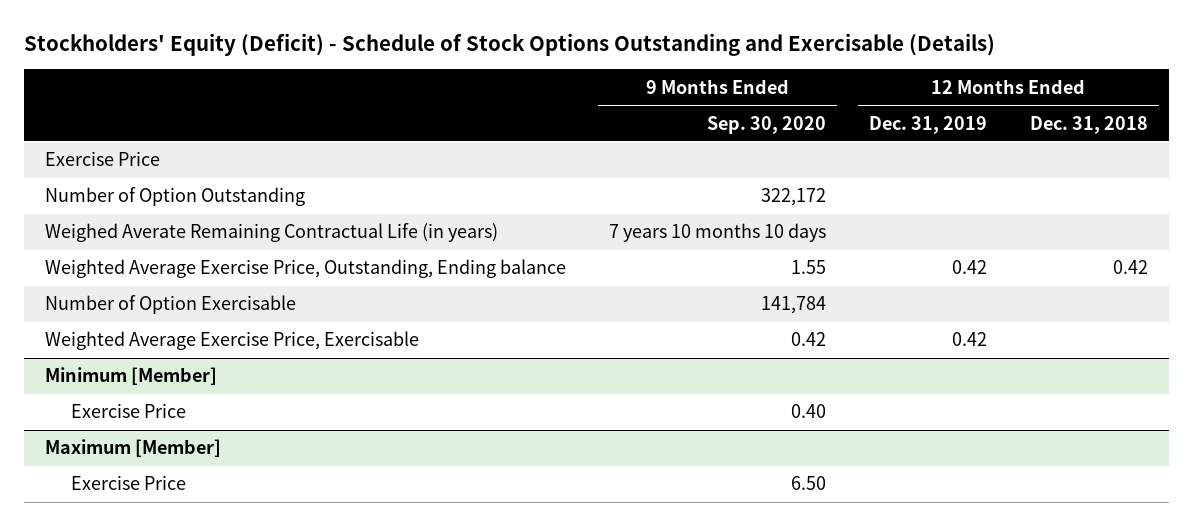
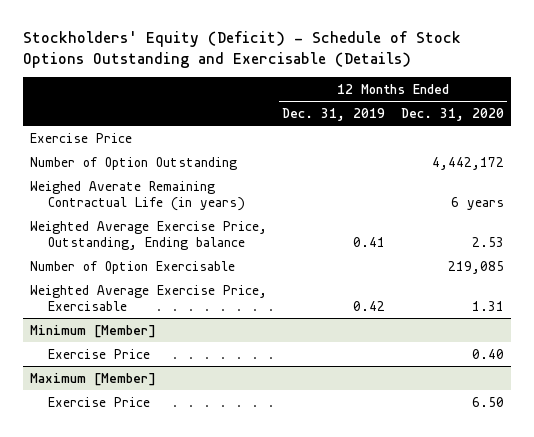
- | 9 Months Ended Sep. 30, 2020 | 12 Months Ended Dec. 31, 2019 | 12 Months Ended Dec. 31, 2018
+ | 12 Months Ended Dec. 31, 2019 | 12 Months Ended Dec. 31, 2020
- Weighted Average Exercise Price, Outstanding, Ending balance | 1.55 | 0.42 | 0.42
+ Weighted Average Exercise Price, Outstanding, Ending balance | 0.41 | 2.53

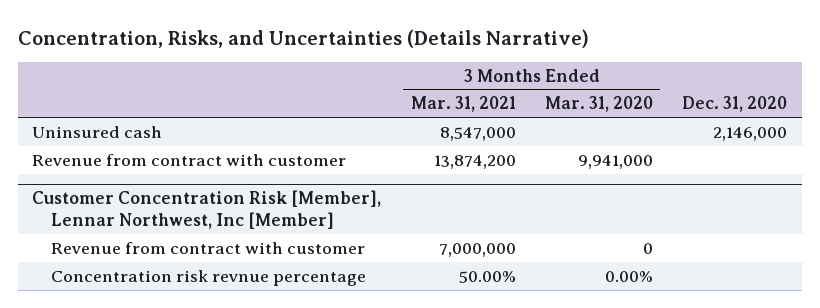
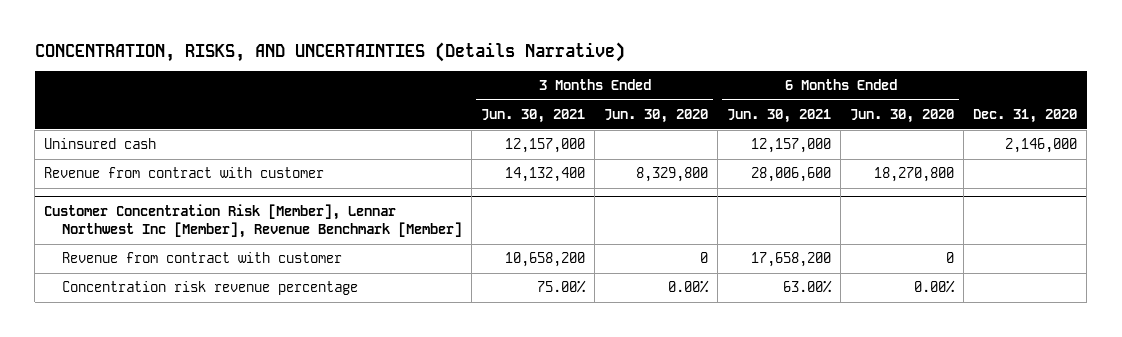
- Concentration, Risks, and Uncertainties (Details Narrative)
+ CONCENTRATION, RISKS, AND UNCERTAINTIES (Details Narrative)
- | 3 Months Ended Mar. 31, 2021 | 3 Months Ended Mar. 31, 2020 | Dec. 31, 2020
+ | 3 Months Ended Jun. 30, 2021 | 3 Months Ended Jun. 30, 2020 | 6 Months Ended Jun. 30, 2021 | 6 Months Ended Jun. 30, 2020 | Dec. 31, 2020
- Customer Concentration Risk [Member], Lennar Northwest, Inc [Member]
+ Customer Concentration Risk [Member], Lennar Northwest Inc [Member], Revenue Benchmark [Member]
- Concentration risk revnue percentage | 50.00% | 0.00% |
+ Concentration risk revenue percentage | 75.00% | 0.00% | 63.00% | 0.00% |

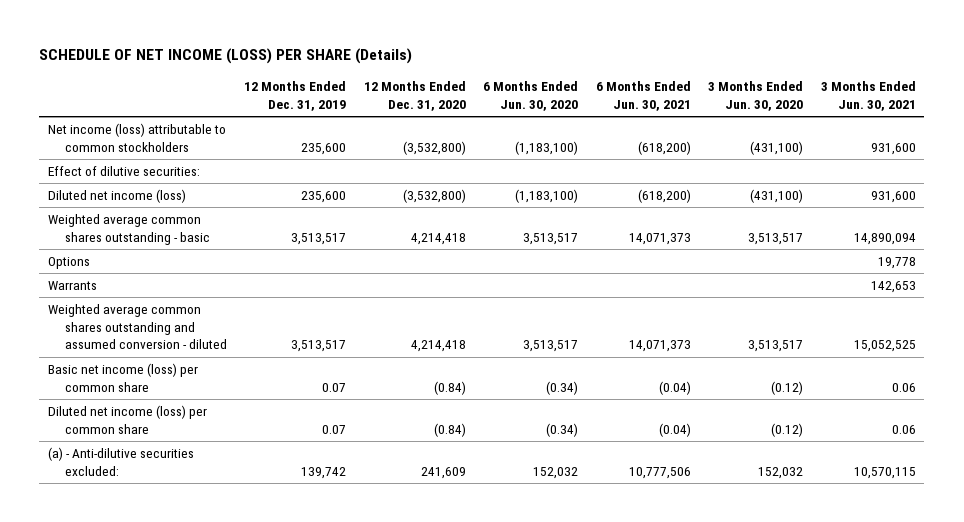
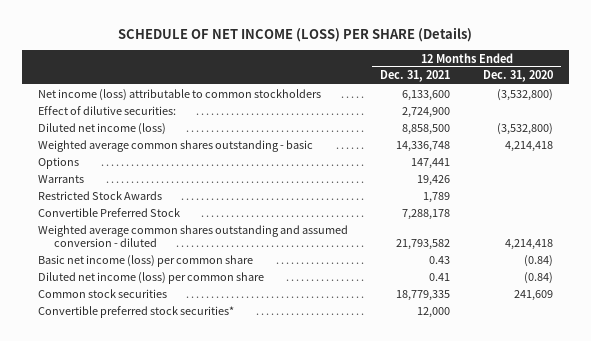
- | 12 Months Ended Dec. 31, 2019 | 12 Months Ended Dec. 31, 2020 | 6 Months Ended Jun. 30, 2020 | 6 Months Ended Jun. 30, 2021 | 3 Months Ended Jun. 30, 2020 | 3 Months Ended Jun. 30, 2021
+ | 12 Months Ended Dec. 31, 2021 | 12 Months Ended Dec. 31, 2020
+ Restricted Stock Awards | 1,789 |
+ Convertible Preferred Stock | 7,288,178 |
- (a) - Anti-dilutive securities excluded: | 139,742 | 241,609 | 152,032 | 10,777,506 | 152,032 | 10,570,115
+ Common stock securities | 18,779,335 | 241,609
+ Convertible preferred stock securities* | 12,000 |

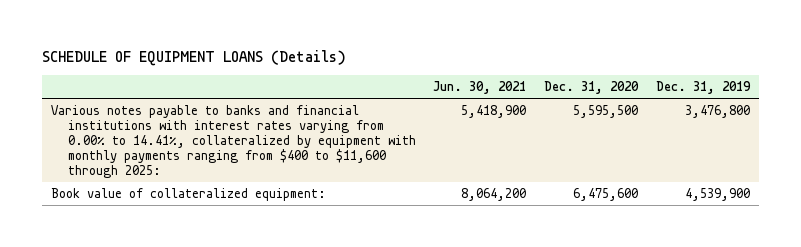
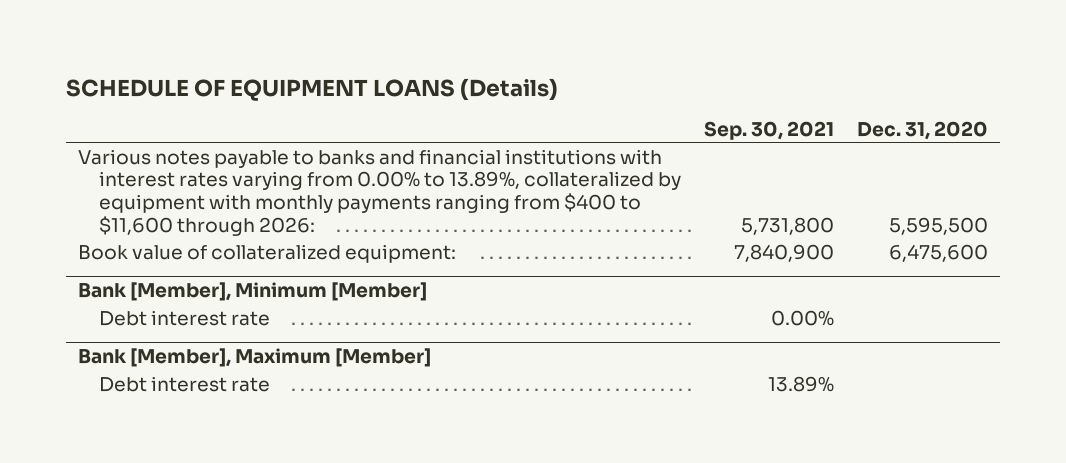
- | Jun. 30, 2021 | Dec. 31, 2020 | Dec. 31, 2019
+ | Sep. 30, 2021 | Dec. 31, 2020
- Various notes payable to banks and financial institutions with interest rates varying from 0.00% to 14.41%, collateralized by equipment with monthly payments ranging from $400 to $11,600 through 2025: | 5,418,900 | 5,595,500 | 3,476,800
+ Various notes payable to banks and financial institutions with interest rates varying from 0.00% to 13.89%, collateralized by equipment with monthly payments ranging from $400 to $11,600 through 2026: | 5,731,800 | 5,595,500
+ Bank [Member], Minimum [Member]
+ Debt interest rate | 0.00% |
+ Bank [Member], Maximum [Member]
+ Debt interest rate | 13.89% |

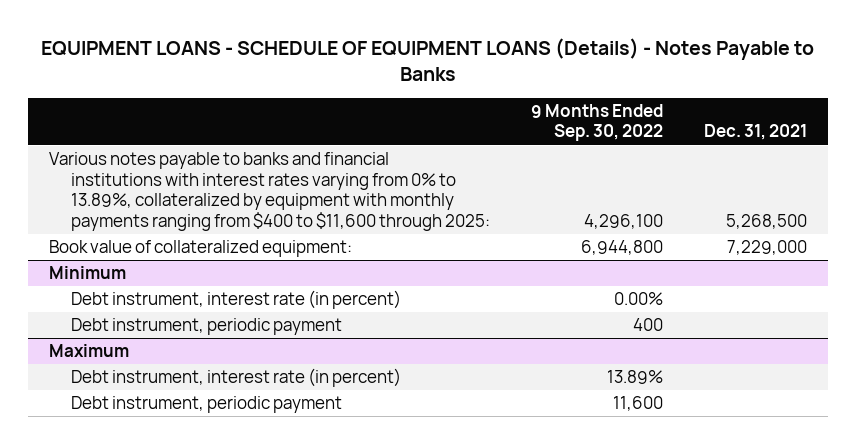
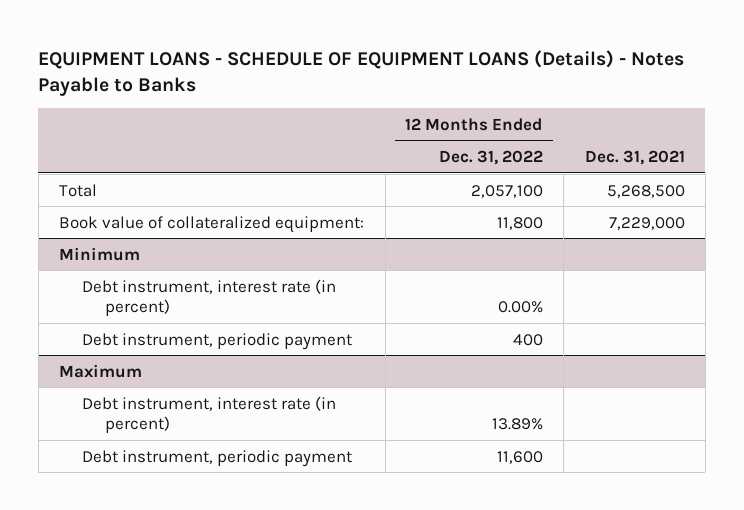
- | 9 Months Ended Sep. 30, 2022 | Dec. 31, 2021
+ | 12 Months Ended Dec. 31, 2022 | Dec. 31, 2021
- Various notes payable to banks and financial institutions with interest rates varying from 0% to 13.89%, collateralized by equipment with monthly payments ranging from $400 to $11,600 through 2025: | 4,296,100 | 5,268,500
+ Total | 2,057,100 | 5,268,500

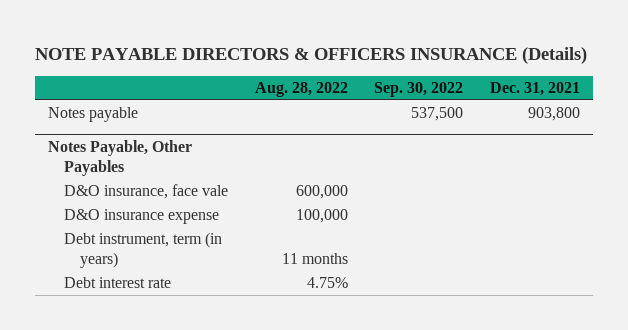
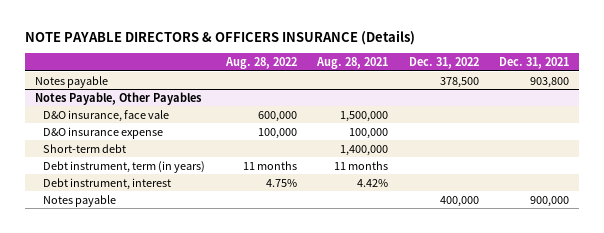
- | Aug. 28, 2022 | Sep. 30, 2022 | Dec. 31, 2021
+ | Aug. 28, 2022 | Aug. 28, 2021 | Dec. 31, 2022 | Dec. 31, 2021
@ Notes Payable, Other Payables
+ Short-term debt | | 1,400,000 | |
- Debt interest rate | 4.75% | |
+ Debt instrument, interest | 4.75% | 4.42% | |
+ Notes payable | | | 400,000 | 900,000

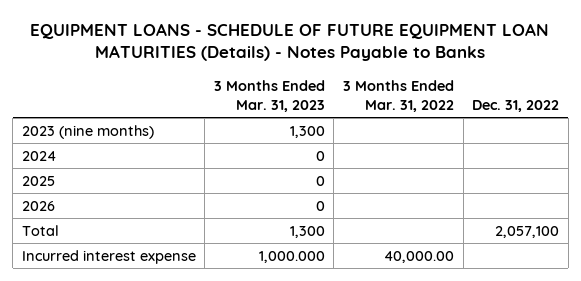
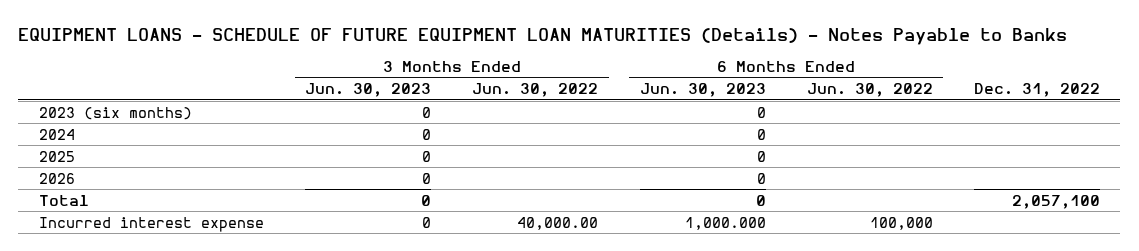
- | 3 Months Ended Mar. 31, 2023 | 3 Months Ended Mar. 31, 2022 | Dec. 31, 2022
+ | 3 Months Ended Jun. 30, 2023 | 3 Months Ended Jun. 30, 2022 | 6 Months Ended Jun. 30, 2023 | 6 Months Ended Jun. 30, 2022 | Dec. 31, 2022
- 2023 (nine months) | 1,300 | |
+ 2023 (six months) | 0 | | 0 | |

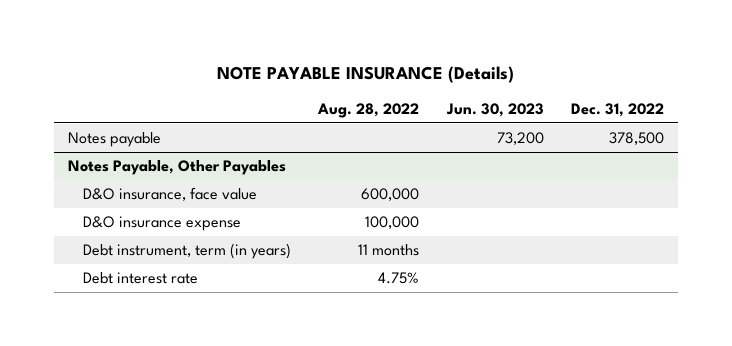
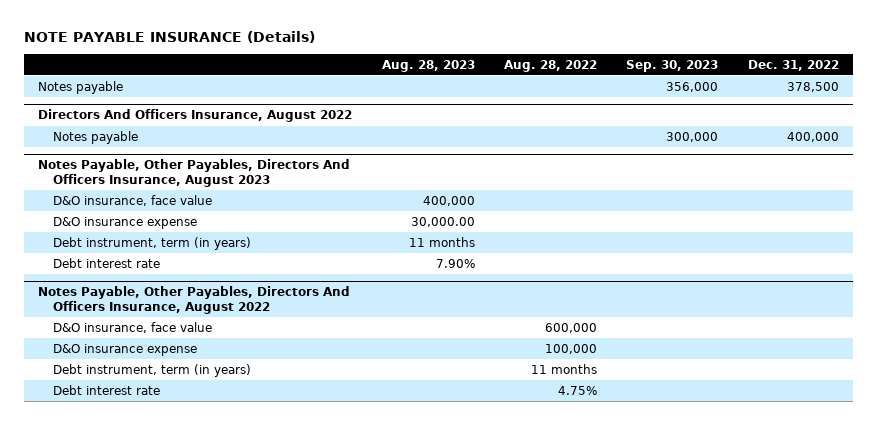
- | Aug. 28, 2022 | Jun. 30, 2023 | Dec. 31, 2022
+ | Aug. 28, 2023 | Aug. 28, 2022 | Sep. 30, 2023 | Dec. 31, 2022
- Notes Payable, Other Payables
+ Directors And Officers Insurance, August 2022
+ Notes payable | | | 300,000 | 400,000
+ Notes Payable, Other Payables, Directors And Officers Insurance, August 2023
+ D&O insurance, face value | 400,000 | | |
+ D&O insurance expense | 30,000.00 | | |
+ Debt instrument, term (in years) | 11 months | | |
+ Debt interest rate | 7.90% | | |
+ Notes Payable, Other Payables, Directors And Officers Insurance, August 2022

